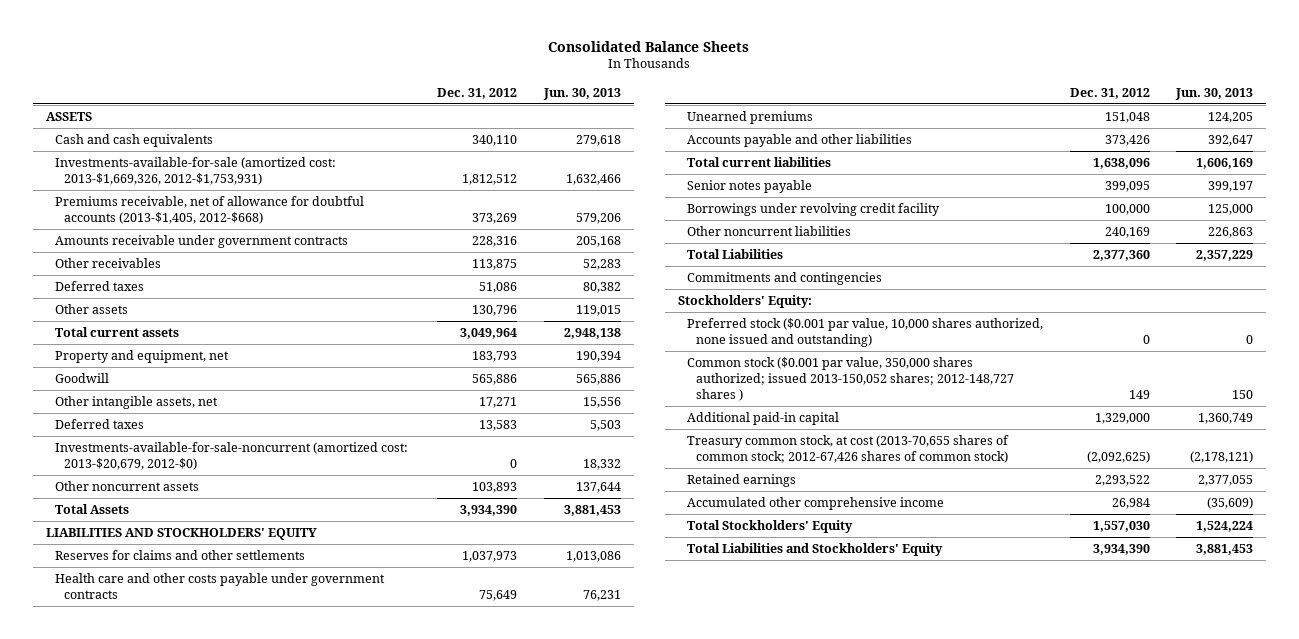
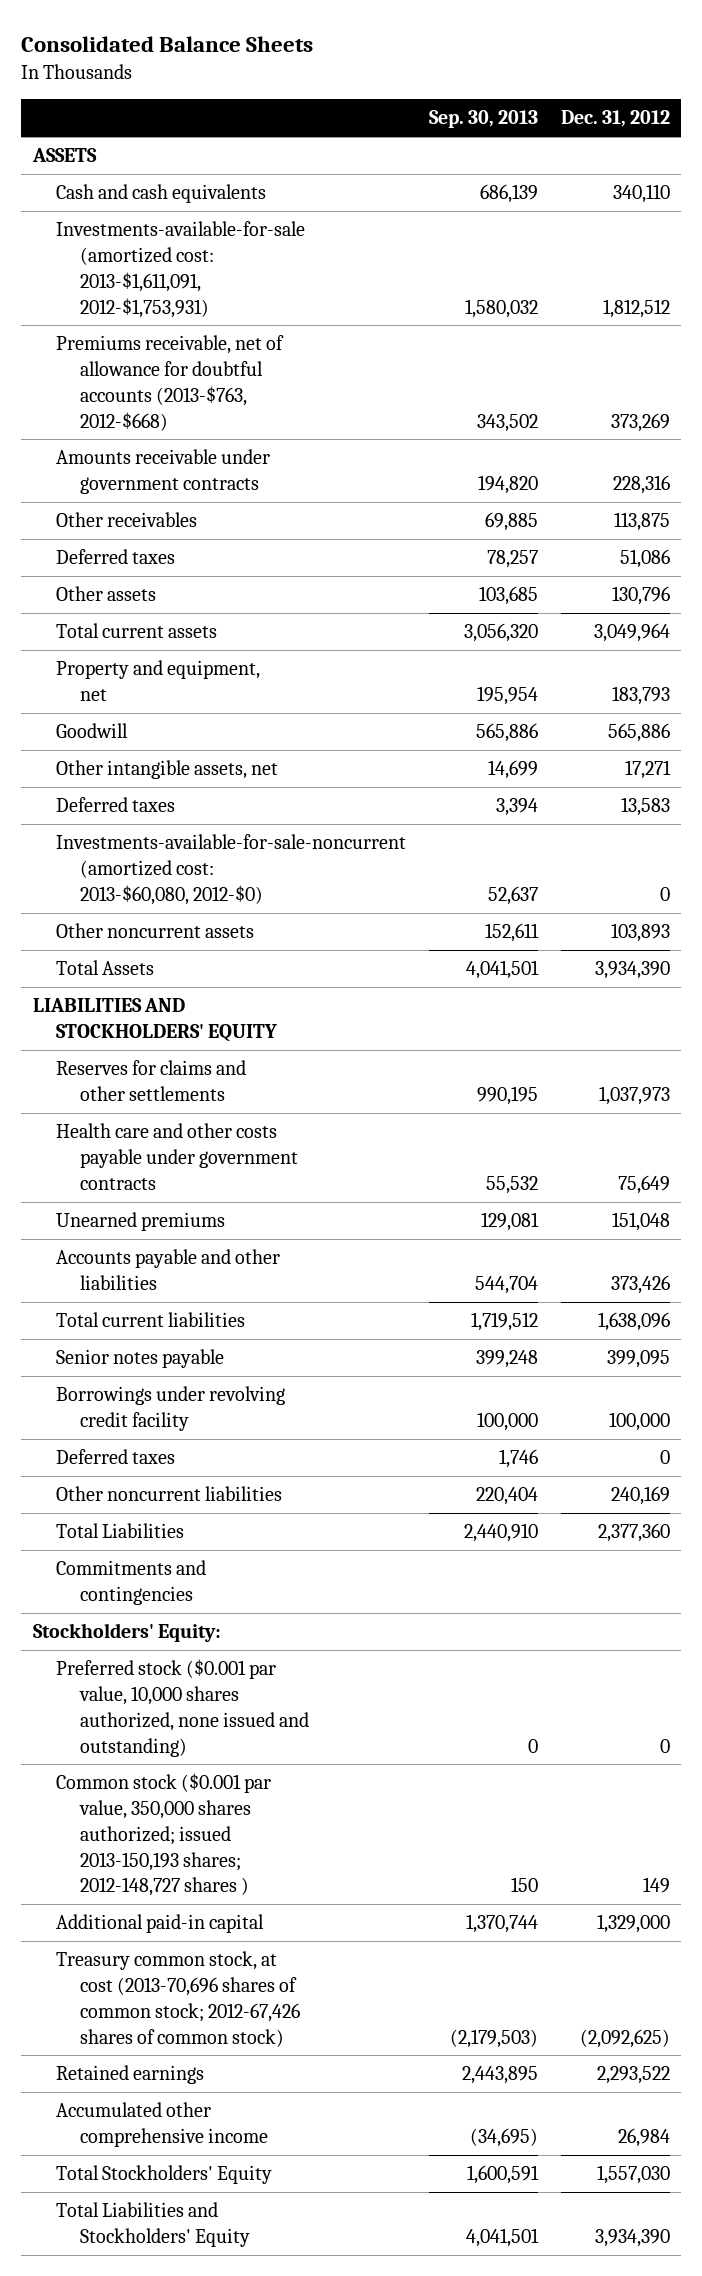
- | Dec. 31, 2012 | Jun. 30, 2013
+ | Sep. 30, 2013 | Dec. 31, 2012
- Investments-available-for-sale (amortized cost: 2013-$1,669,326, 2012-$1,753,931) | 1,812,512 | 1,632,466
- Premiums receivable, net of allowance for doubtful accounts (2013-$1,405, 2012-$668) | 373,269 | 579,206
+ Investments-available-for-sale (amortized cost: 2013-$1,611,091, 2012-$1,753,931) | 1,580,032 | 1,812,512
+ Premiums receivable, net of allowance for doubtful accounts (2013-$763, 2012-$668) | 343,502 | 373,269
- Investments-available-for-sale-noncurrent (amortized cost: 2013-$20,679, 2012-$0) | 0 | 18,332
+ Investments-available-for-sale-noncurrent (amortized cost: 2013-$60,080, 2012-$0) | 52,637 | 0
+ Deferred taxes | 1,746 | 0
- Common stock ($0.001 par value, 350,000 shares authorized; issued 2013-150,052 shares; 2012-148,727 shares ) | 149 | 150
+ Common stock ($0.001 par value, 350,000 shares authorized; issued 2013-150,193 shares; 2012-148,727 shares ) | 150 | 149
- Treasury common stock, at cost (2013-70,655 shares of common stock; 2012-67,426 shares of common stock) | (2,092,625) | (2,178,121)
+ Treasury common stock, at cost (2013-70,696 shares of common stock; 2012-67,426 shares of common stock) | (2,179,503) | (2,092,625)

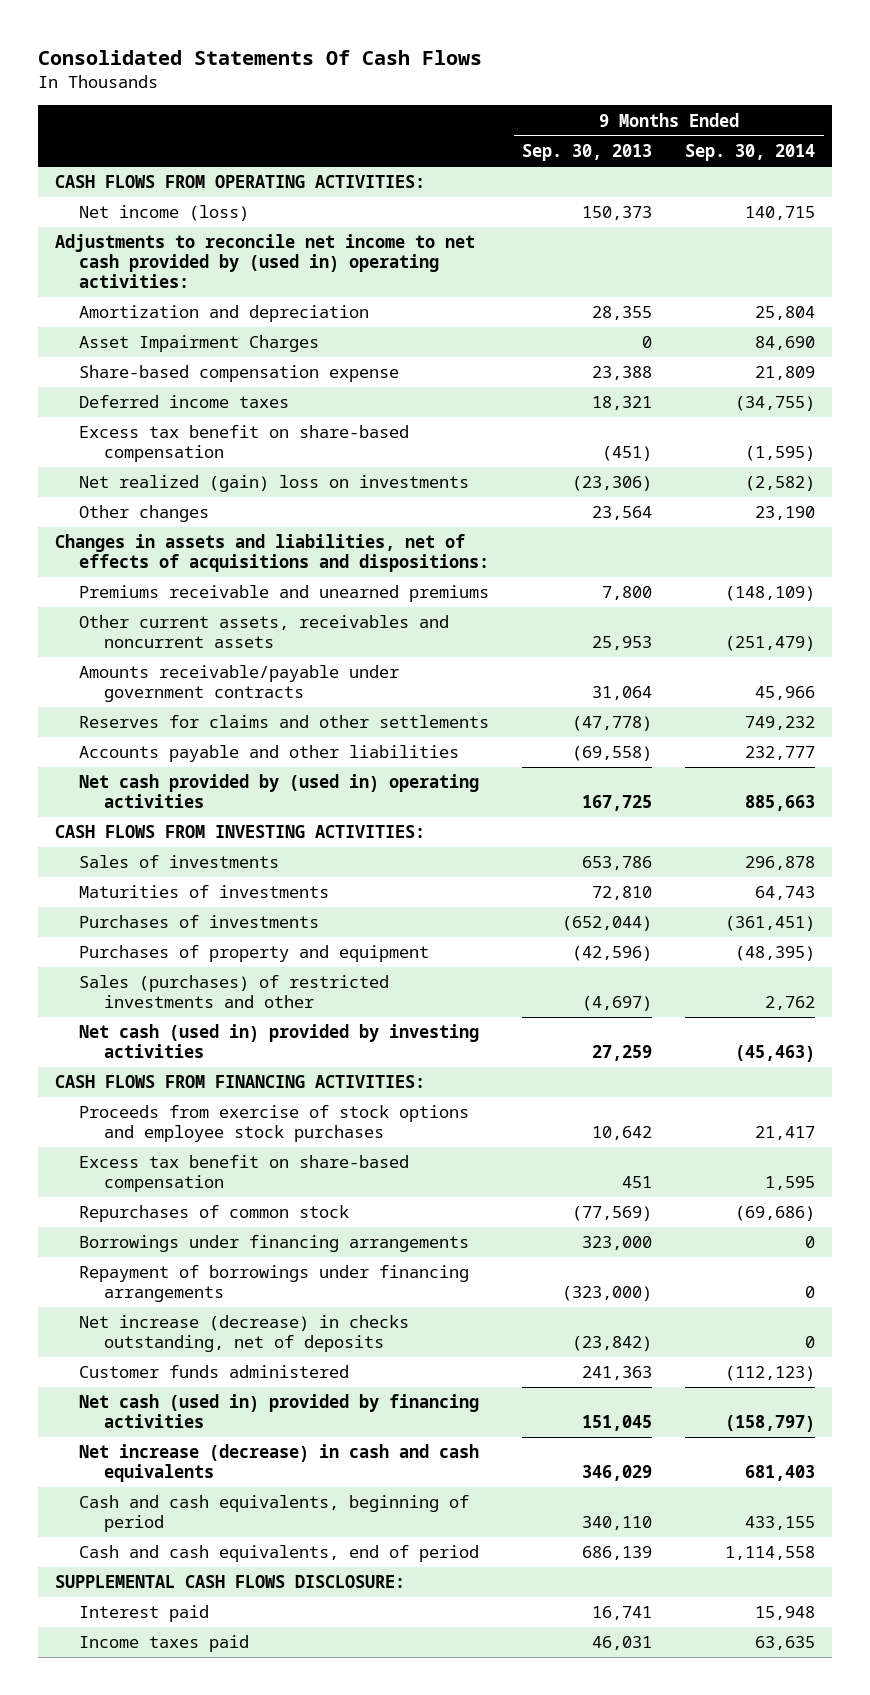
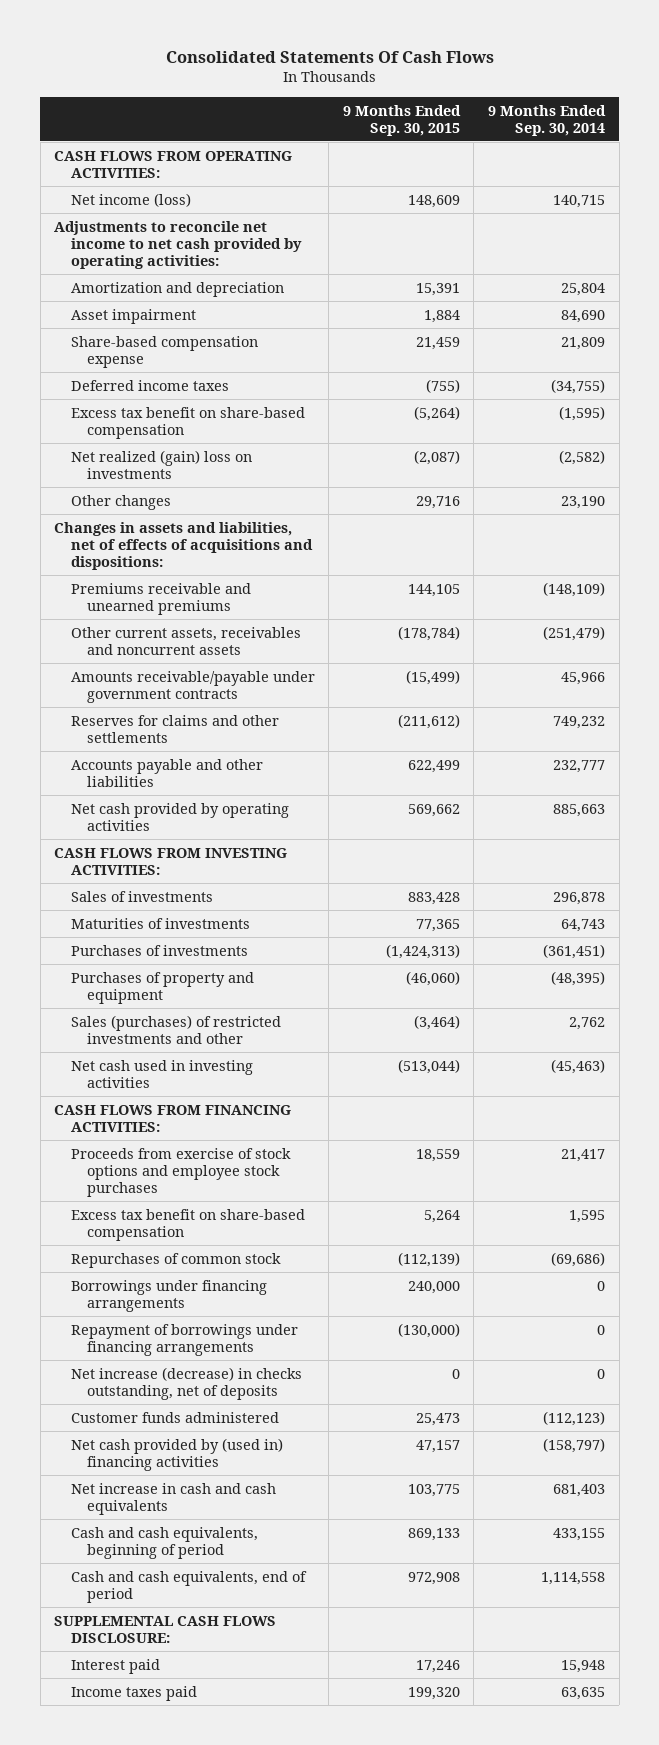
- | 9 Months Ended Sep. 30, 2013 | 9 Months Ended Sep. 30, 2014
+ | 9 Months Ended Sep. 30, 2015 | 9 Months Ended Sep. 30, 2014
- Adjustments to reconcile net income to net cash provided by (used in) operating activities:
+ Adjustments to reconcile net income to net cash provided by operating activities:
- Asset Impairment Charges | 0 | 84,690
+ Asset impairment | 1,884 | 84,690
- Net cash provided by (used in) operating activities | 167,725 | 885,663
+ Net cash provided by operating activities | 569,662 | 885,663
- Net cash (used in) provided by investing activities | 27,259 | (45,463)
+ Net cash used in investing activities | (513,044) | (45,463)
- Net cash (used in) provided by financing activities | 151,045 | (158,797)
- Net increase (decrease) in cash and cash equivalents | 346,029 | 681,403
+ Net cash provided by (used in) financing activities | 47,157 | (158,797)
+ Net increase in cash and cash equivalents | 103,775 | 681,403

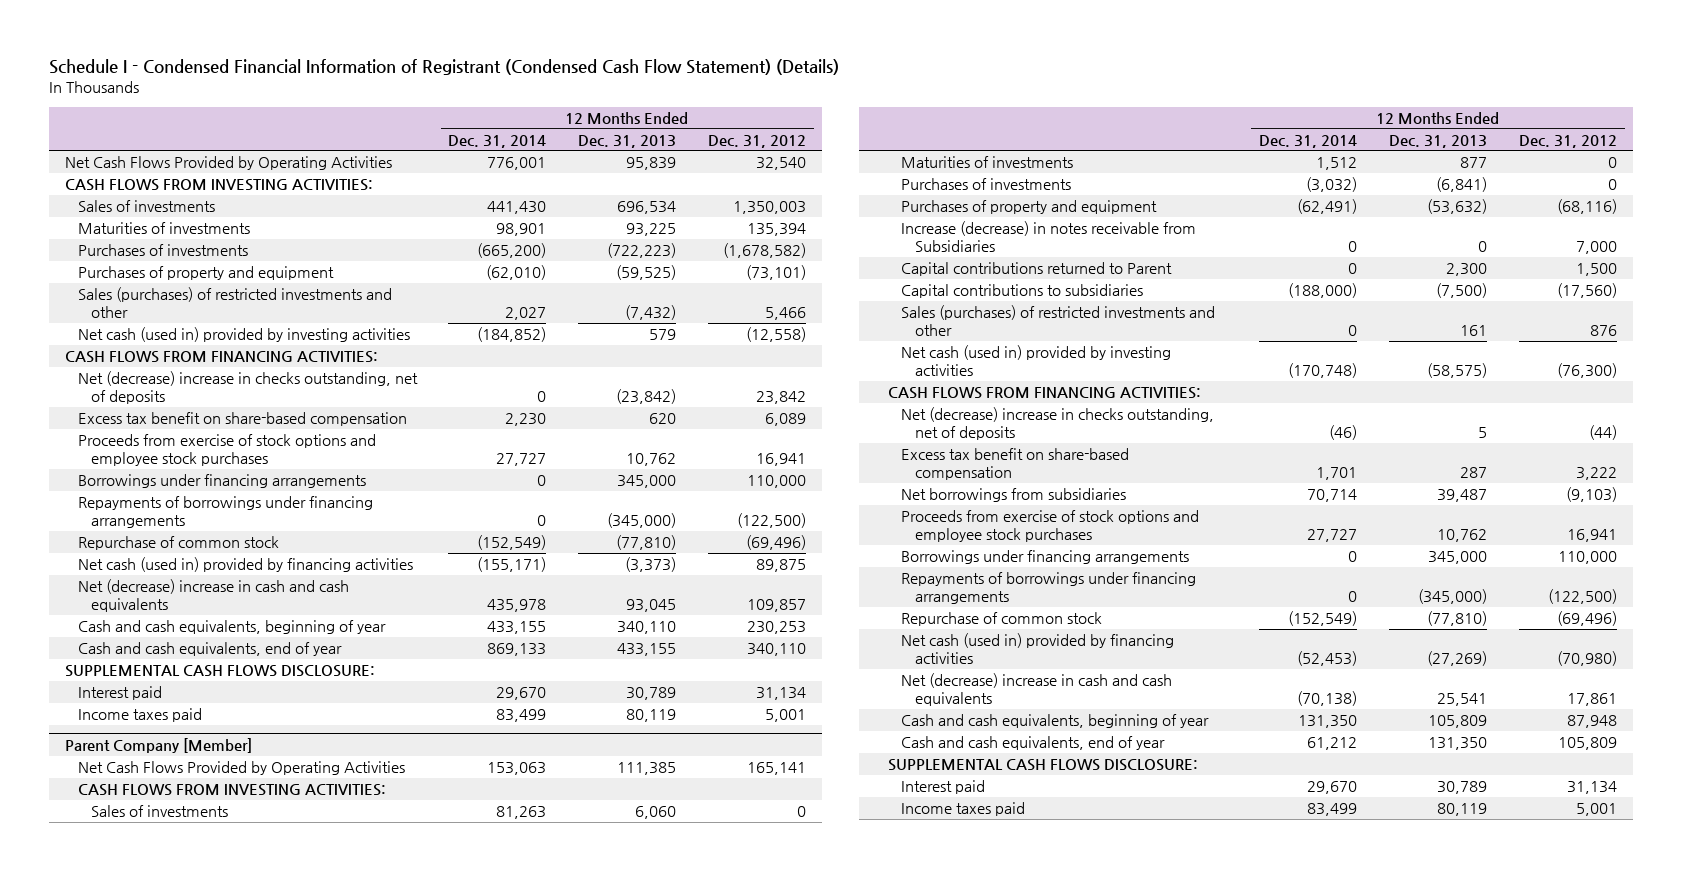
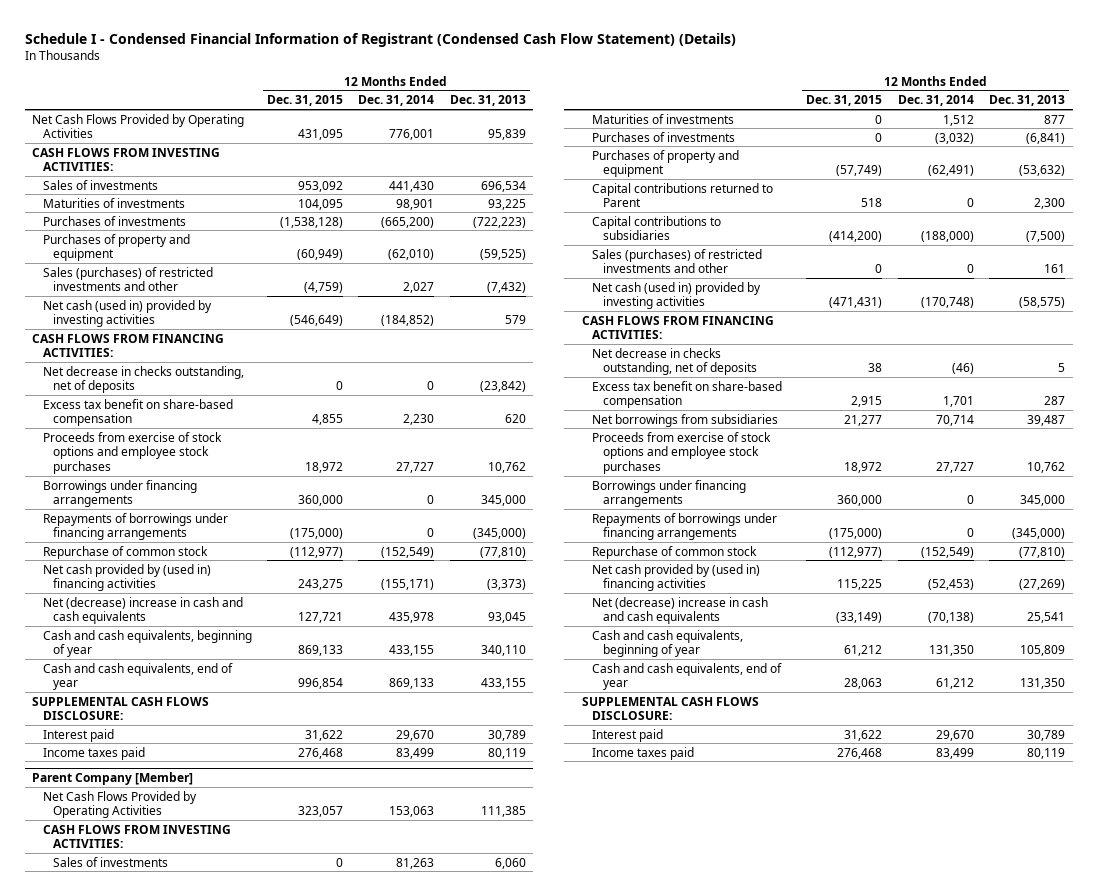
- | 12 Months Ended Dec. 31, 2014 | 12 Months Ended Dec. 31, 2013 | 12 Months Ended Dec. 31, 2012
+ | 12 Months Ended Dec. 31, 2015 | 12 Months Ended Dec. 31, 2014 | 12 Months Ended Dec. 31, 2013
- Net (decrease) increase in checks outstanding, net of deposits | 0 | (23,842) | 23,842
+ Net decrease in checks outstanding, net of deposits | 0 | 0 | (23,842)
- Net cash (used in) provided by financing activities | (155,171) | (3,373) | 89,875
+ Net cash provided by (used in) financing activities | 243,275 | (155,171) | (3,373)
@ Parent Company [Member]
- Increase (decrease) in notes receivable from Subsidiaries | 0 | 0 | 7,000
- Net (decrease) increase in checks outstanding, net of deposits | (46) | 5 | (44)
+ Net decrease in checks outstanding, net of deposits | 38 | (46) | 5
- Net cash (used in) provided by financing activities | (52,453) | (27,269) | (70,980)
+ Net cash provided by (used in) financing activities | 115,225 | (52,453) | (27,269)

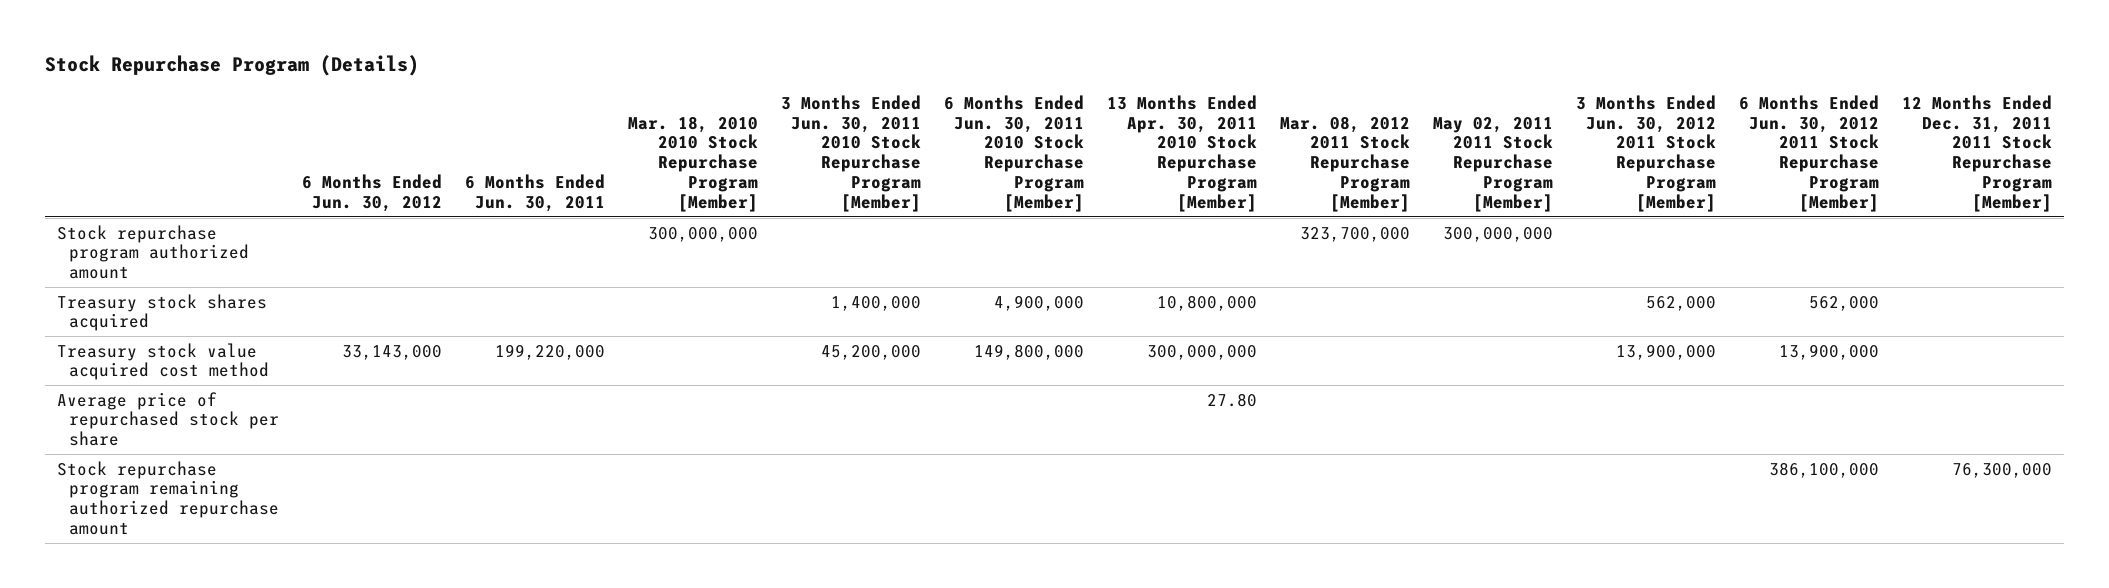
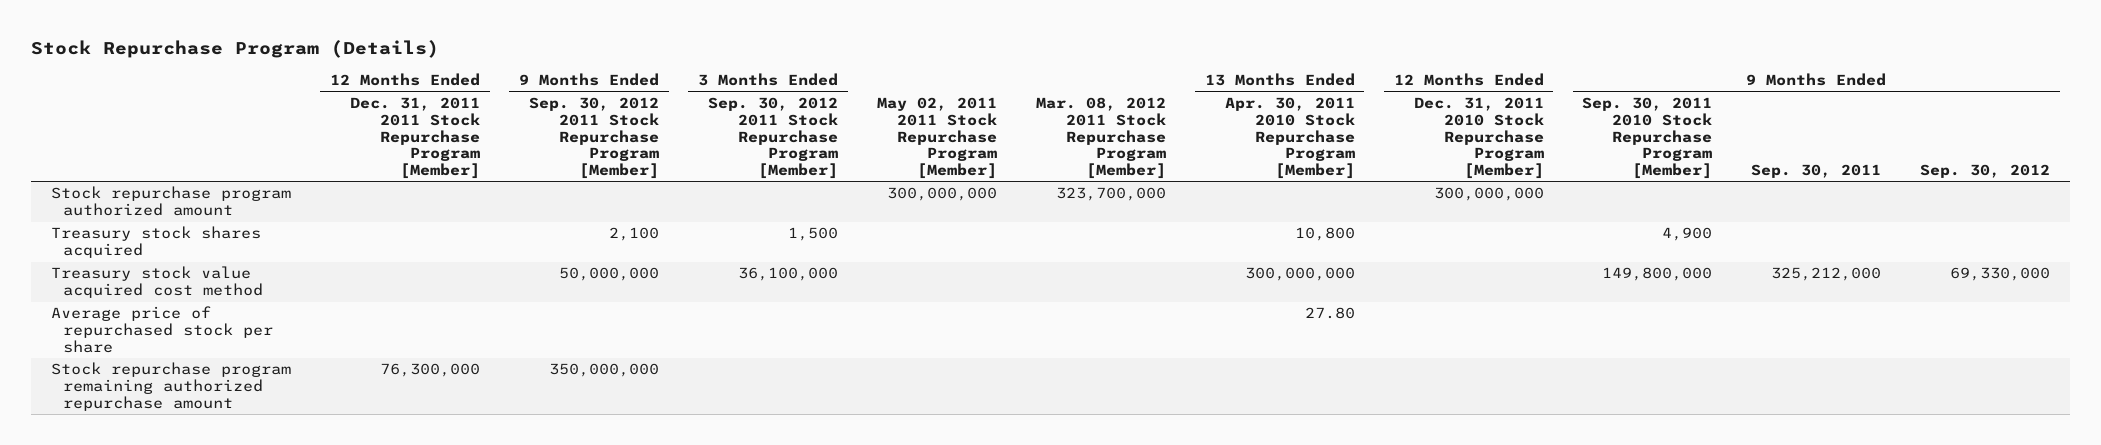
- | 6 Months Ended Jun. 30, 2012 | 6 Months Ended Jun. 30, 2011 | Mar. 18, 2010 2010 Stock Repurchase Program [Member] | 3 Months Ended Jun. 30, 2011 2010 Stock Repurchase Program [Member] | 6 Months Ended Jun. 30, 2011 2010 Stock Repurchase Program [Member] | 13 Months Ended Apr. 30, 2011 2010 Stock Repurchase Program [Member] | Mar. 08, 2012 2011 Stock Repurchase Program [Member] | May 02, 2011 2011 Stock Repurchase Program [Member] | 3 Months Ended Jun. 30, 2012 2011 Stock Repurchase Program [Member] | 6 Months Ended Jun. 30, 2012 2011 Stock Repurchase Program [Member] | 12 Months Ended Dec. 31, 2011 2011 Stock Repurchase Program [Member]
+ | 12 Months Ended Dec. 31, 2011 2011 Stock Repurchase Program [Member] | 9 Months Ended Sep. 30, 2012 2011 Stock Repurchase Program [Member] | 3 Months Ended Sep. 30, 2012 2011 Stock Repurchase Program [Member] | May 02, 2011 2011 Stock Repurchase Program [Member] | Mar. 08, 2012 2011 Stock Repurchase Program [Member] | 13 Months Ended Apr. 30, 2011 2010 Stock Repurchase Program [Member] | 12 Months Ended Dec. 31, 2011 2010 Stock Repurchase Program [Member] | 9 Months Ended Sep. 30, 2011 2010 Stock Repurchase Program [Member] | 9 Months Ended Sep. 30, 2011 | 9 Months Ended Sep. 30, 2012
- Treasury stock shares acquired | | | | 1,400,000 | 4,900,000 | 10,800,000 | | | 562,000 | 562,000 |
+ Treasury stock shares acquired | | 2,100 | 1,500 | | | 10,800 | | 4,900 | |

